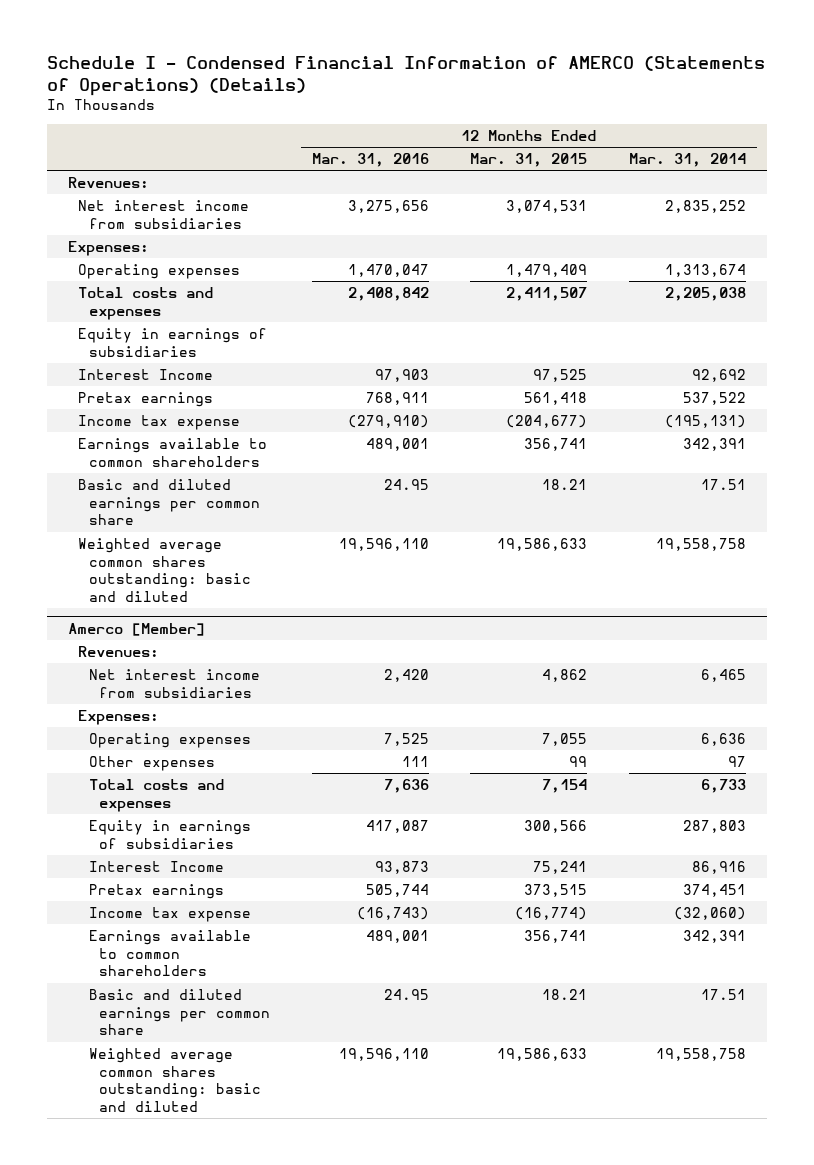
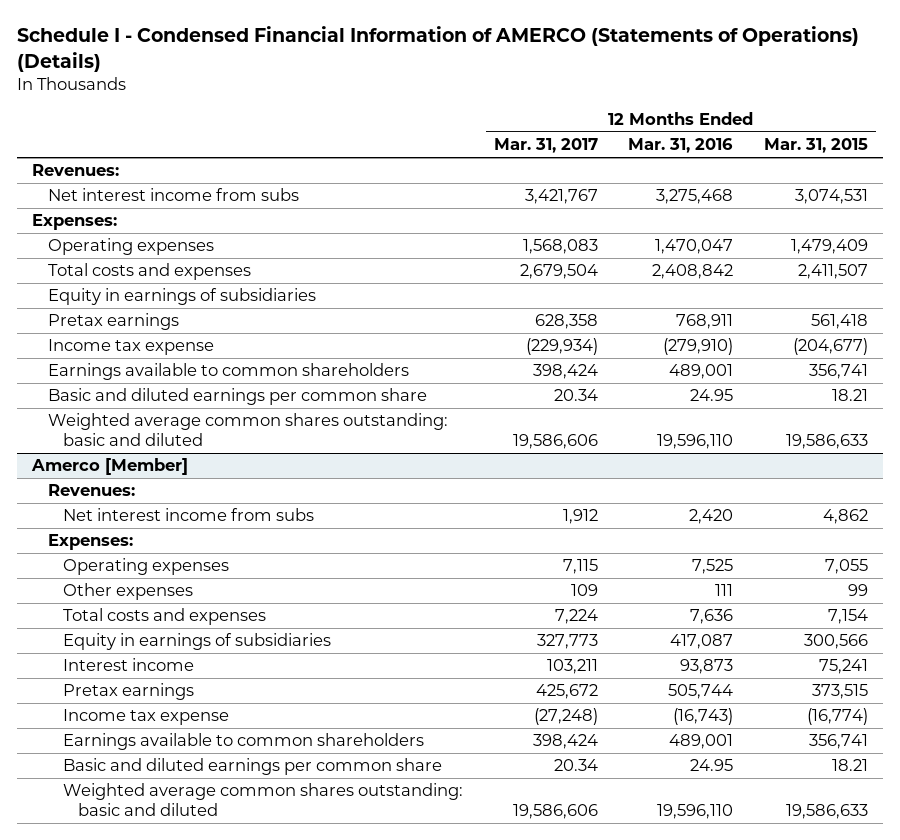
- | 12 Months Ended Mar. 31, 2016 | 12 Months Ended Mar. 31, 2015 | 12 Months Ended Mar. 31, 2014
+ | 12 Months Ended Mar. 31, 2017 | 12 Months Ended Mar. 31, 2016 | 12 Months Ended Mar. 31, 2015
- Net interest income from subsidiaries | 3,275,656 | 3,074,531 | 2,835,252
+ Net interest income from subs | 3,421,767 | 3,275,468 | 3,074,531
- Interest Income | 97,903 | 97,525 | 92,692
@ Amerco [Member]
- Net interest income from subsidiaries | 2,420 | 4,862 | 6,465
+ Net interest income from subs | 1,912 | 2,420 | 4,862
- Interest Income | 93,873 | 75,241 | 86,916
+ Interest income | 103,211 | 93,873 | 75,241

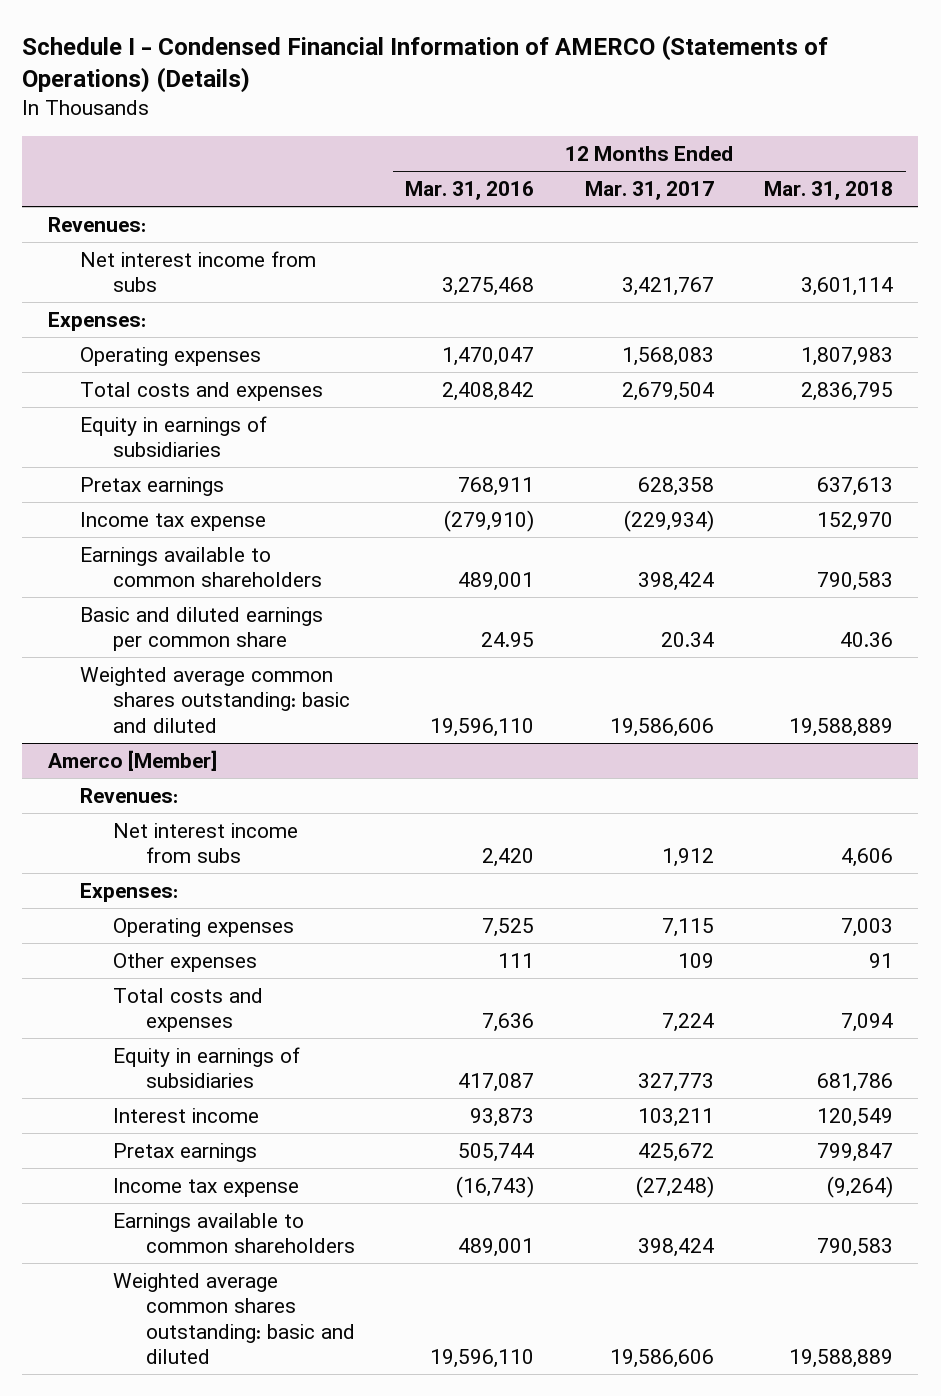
- | 12 Months Ended Mar. 31, 2017 | 12 Months Ended Mar. 31, 2016 | 12 Months Ended Mar. 31, 2015
+ | 12 Months Ended Mar. 31, 2016 | 12 Months Ended Mar. 31, 2017 | 12 Months Ended Mar. 31, 2018
@ Amerco [Member]
- Basic and diluted earnings per common share | 20.34 | 24.95 | 18.21

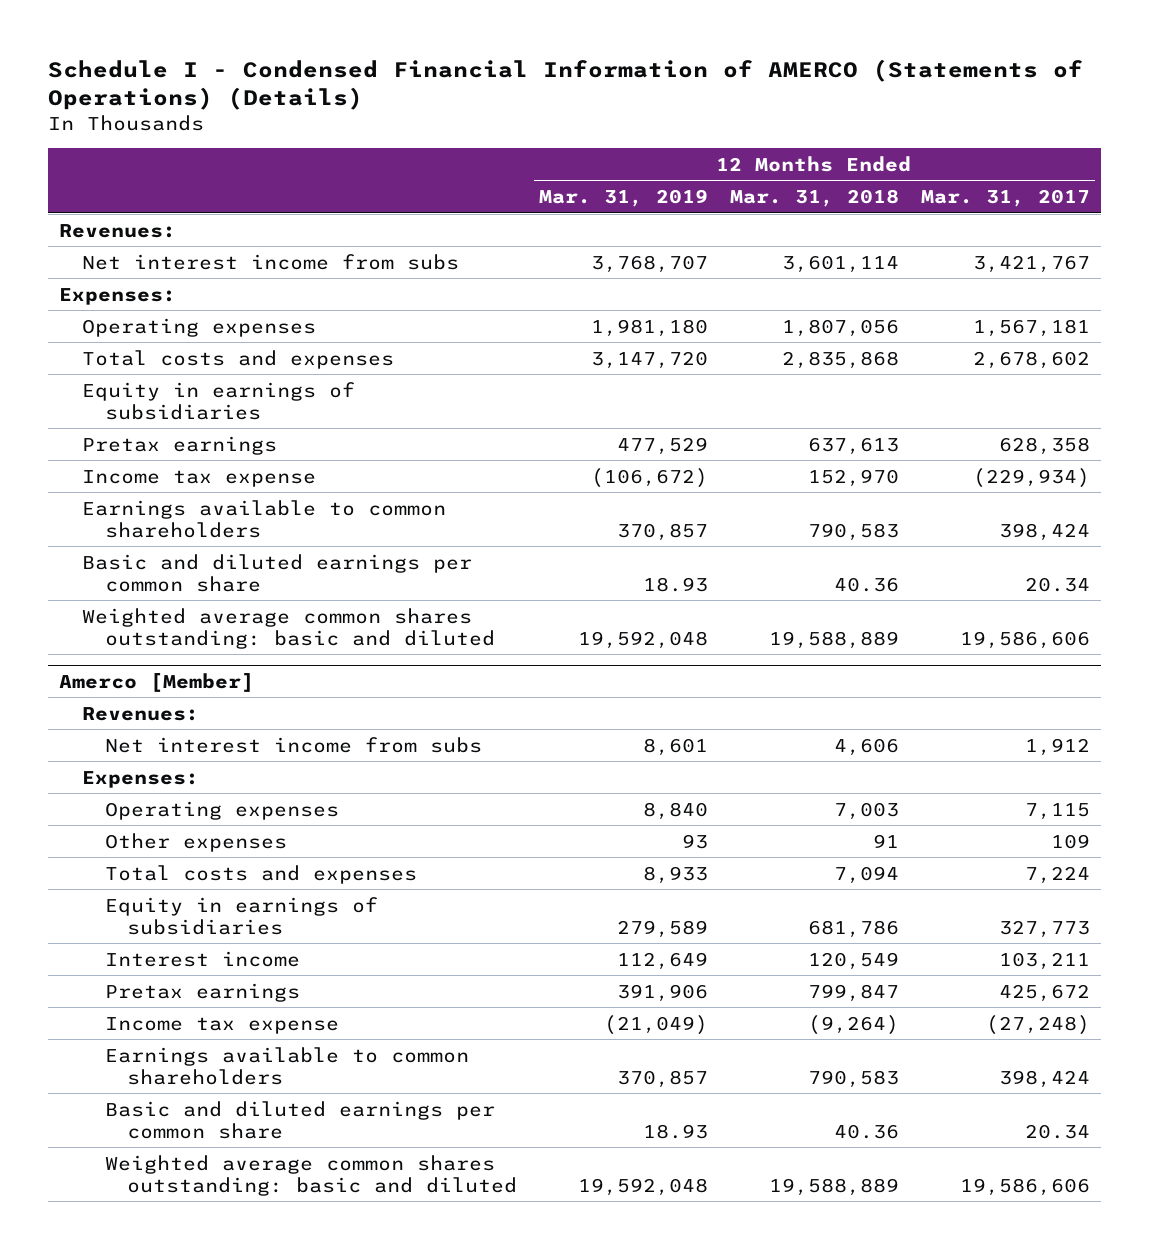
- | 12 Months Ended Mar. 31, 2016 | 12 Months Ended Mar. 31, 2017 | 12 Months Ended Mar. 31, 2018
+ | 12 Months Ended Mar. 31, 2019 | 12 Months Ended Mar. 31, 2018 | 12 Months Ended Mar. 31, 2017
- Operating expenses | 1,470,047 | 1,568,083 | 1,807,983
- Total costs and expenses | 2,408,842 | 2,679,504 | 2,836,795
+ Operating expenses | 1,981,180 | 1,807,056 | 1,567,181
+ Total costs and expenses | 3,147,720 | 2,835,868 | 2,678,602
@ Amerco [Member]
+ Basic and diluted earnings per common share | 18.93 | 40.36 | 20.34

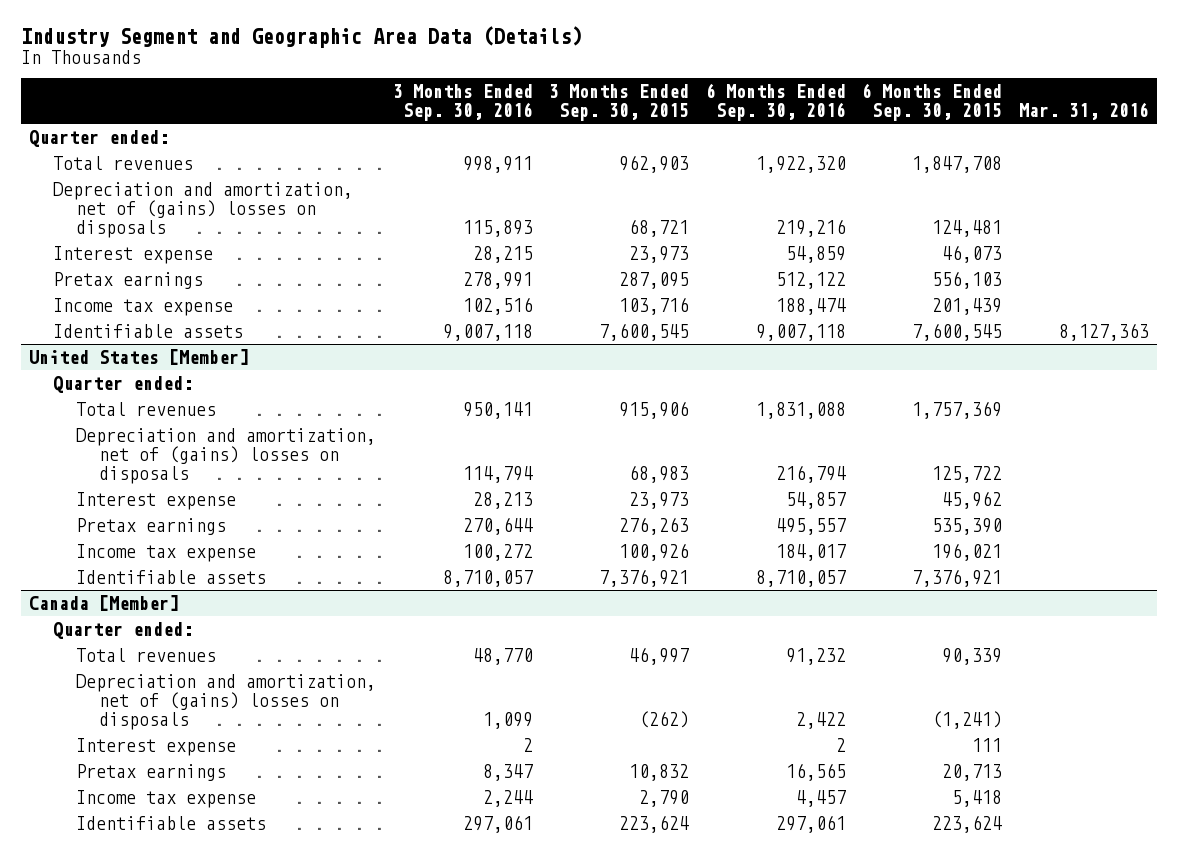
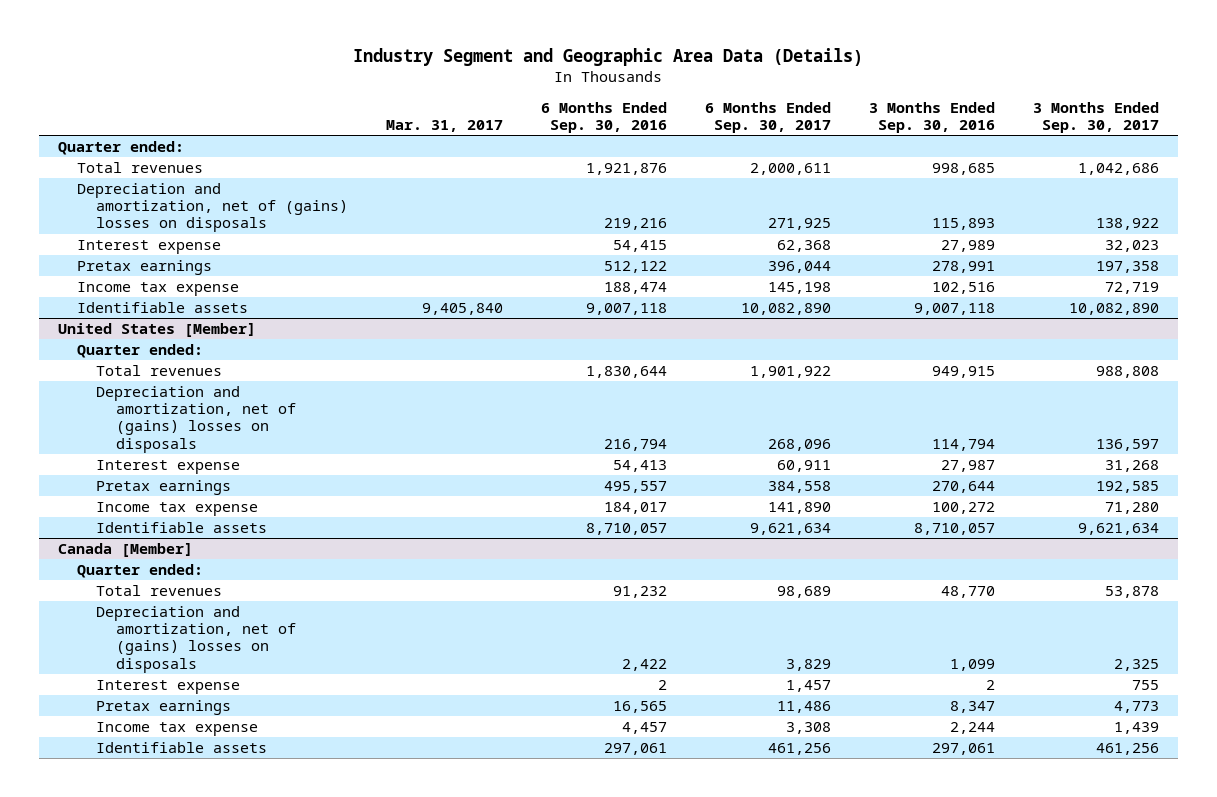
- | 3 Months Ended Sep. 30, 2016 | 3 Months Ended Sep. 30, 2015 | 6 Months Ended Sep. 30, 2016 | 6 Months Ended Sep. 30, 2015 | Mar. 31, 2016
+ | Mar. 31, 2017 | 6 Months Ended Sep. 30, 2016 | 6 Months Ended Sep. 30, 2017 | 3 Months Ended Sep. 30, 2016 | 3 Months Ended Sep. 30, 2017
- Total revenues | 998,911 | 962,903 | 1,922,320 | 1,847,708 |
+ Total revenues | | 1,921,876 | 2,000,611 | 998,685 | 1,042,686
- Interest expense | 28,215 | 23,973 | 54,859 | 46,073 |
+ Interest expense | | 54,415 | 62,368 | 27,989 | 32,023
@ United States [Member]
- Total revenues | 950,141 | 915,906 | 1,831,088 | 1,757,369 |
+ Total revenues | | 1,830,644 | 1,901,922 | 949,915 | 988,808
- Interest expense | 28,213 | 23,973 | 54,857 | 45,962 |
+ Interest expense | | 54,413 | 60,911 | 27,987 | 31,268

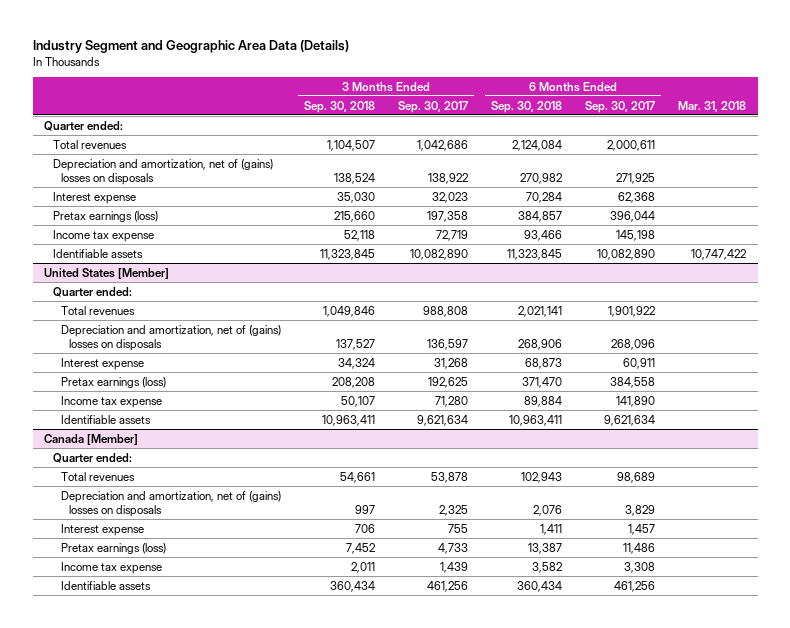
- | Mar. 31, 2017 | 6 Months Ended Sep. 30, 2016 | 6 Months Ended Sep. 30, 2017 | 3 Months Ended Sep. 30, 2016 | 3 Months Ended Sep. 30, 2017
+ | 3 Months Ended Sep. 30, 2018 | 3 Months Ended Sep. 30, 2017 | 6 Months Ended Sep. 30, 2018 | 6 Months Ended Sep. 30, 2017 | Mar. 31, 2018
- Pretax earnings | | 512,122 | 396,044 | 278,991 | 197,358
+ Pretax earnings (loss) | 215,660 | 197,358 | 384,857 | 396,044 |
@ United States [Member]
- Pretax earnings | | 495,557 | 384,558 | 270,644 | 192,585
+ Pretax earnings (loss) | 208,208 | 192,625 | 371,470 | 384,558 |
@ Canada [Member]
- Pretax earnings | | 16,565 | 11,486 | 8,347 | 4,773
+ Pretax earnings (loss) | 7,452 | 4,733 | 13,387 | 11,486 |

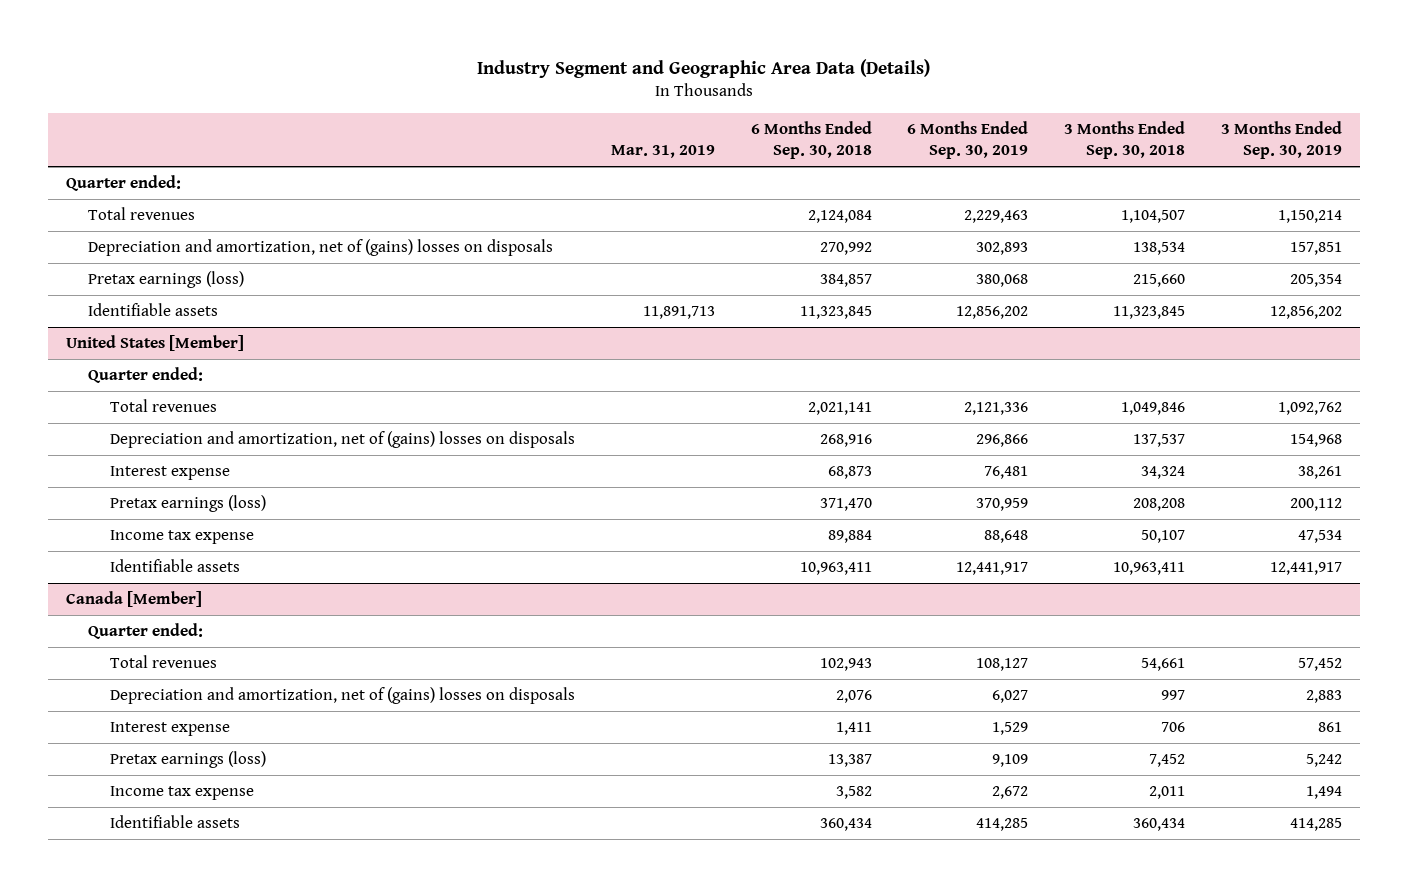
- | 3 Months Ended Sep. 30, 2018 | 3 Months Ended Sep. 30, 2017 | 6 Months Ended Sep. 30, 2018 | 6 Months Ended Sep. 30, 2017 | Mar. 31, 2018
+ | Mar. 31, 2019 | 6 Months Ended Sep. 30, 2018 | 6 Months Ended Sep. 30, 2019 | 3 Months Ended Sep. 30, 2018 | 3 Months Ended Sep. 30, 2019
- Depreciation and amortization, net of (gains) losses on disposals | 138,524 | 138,922 | 270,982 | 271,925 |
- Interest expense | 35,030 | 32,023 | 70,284 | 62,368 |
+ Depreciation and amortization, net of (gains) losses on disposals | | 270,992 | 302,893 | 138,534 | 157,851
- Income tax expense | 52,118 | 72,719 | 93,466 | 145,198 |
@ United States [Member]
- Depreciation and amortization, net of (gains) losses on disposals | 137,527 | 136,597 | 268,906 | 268,096 |
+ Depreciation and amortization, net of (gains) losses on disposals | | 268,916 | 296,866 | 137,537 | 154,968

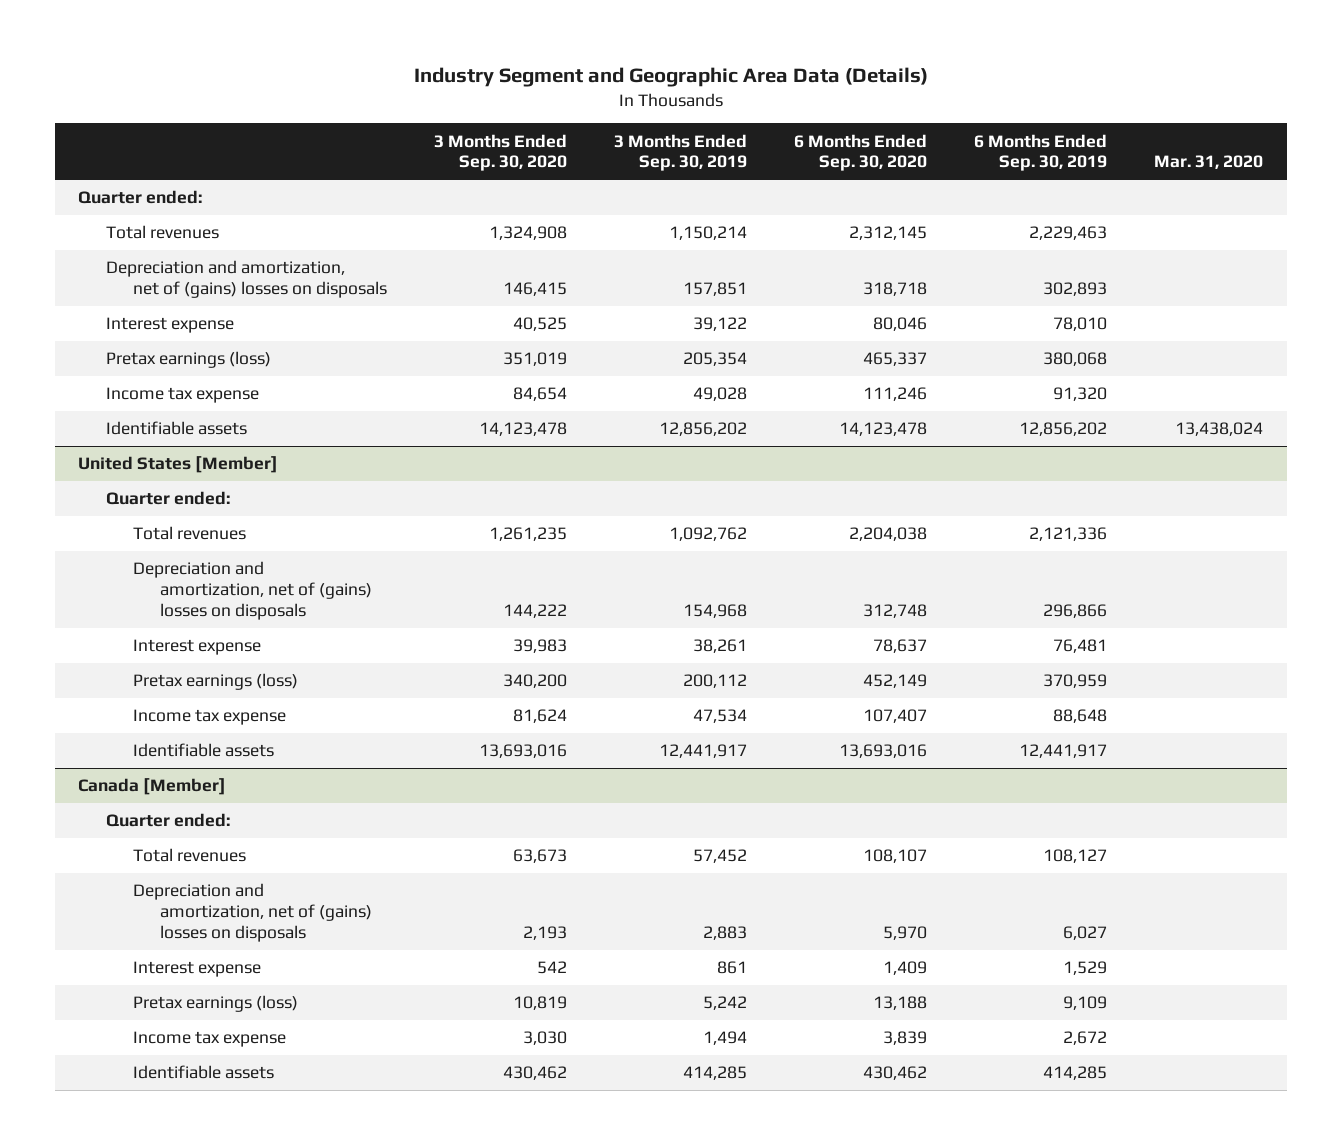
- | Mar. 31, 2019 | 6 Months Ended Sep. 30, 2018 | 6 Months Ended Sep. 30, 2019 | 3 Months Ended Sep. 30, 2018 | 3 Months Ended Sep. 30, 2019
+ | 3 Months Ended Sep. 30, 2020 | 3 Months Ended Sep. 30, 2019 | 6 Months Ended Sep. 30, 2020 | 6 Months Ended Sep. 30, 2019 | Mar. 31, 2020
+ Interest expense | 40,525 | 39,122 | 80,046 | 78,010 |
+ Income tax expense | 84,654 | 49,028 | 111,246 | 91,320 |

